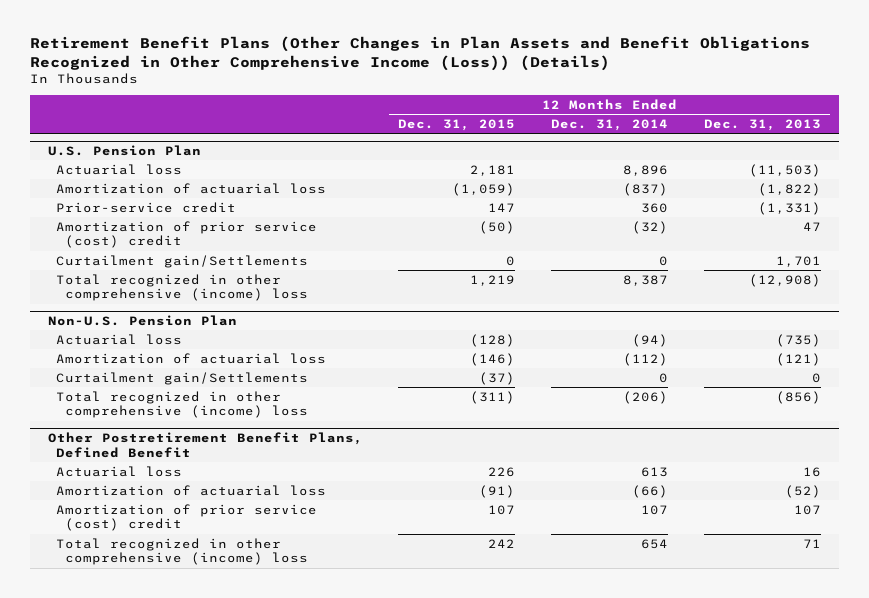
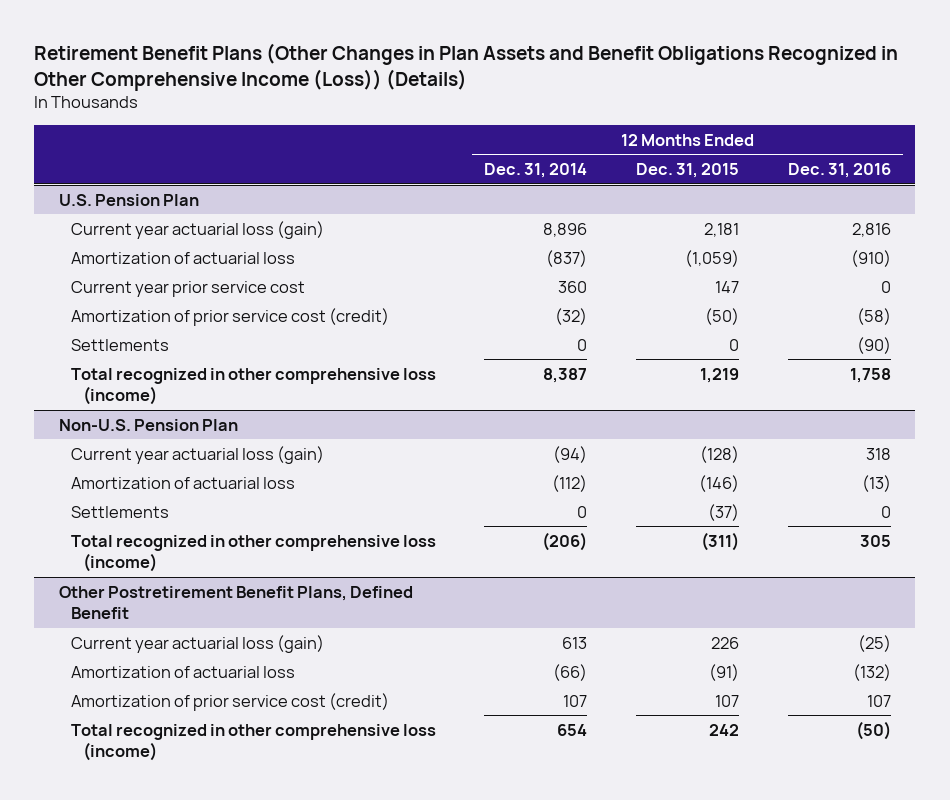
- | 12 Months Ended Dec. 31, 2015 | 12 Months Ended Dec. 31, 2014 | 12 Months Ended Dec. 31, 2013
+ | 12 Months Ended Dec. 31, 2014 | 12 Months Ended Dec. 31, 2015 | 12 Months Ended Dec. 31, 2016
@ U.S. Pension Plan
- Actuarial loss | 2,181 | 8,896 | (11,503)
+ Current year actuarial loss (gain) | 8,896 | 2,181 | 2,816
- Prior-service credit | 147 | 360 | (1,331)
- Amortization of prior service (cost) credit | (50) | (32) | 47
- Curtailment gain/Settlements | 0 | 0 | 1,701
- Total recognized in other comprehensive (income) loss | 1,219 | 8,387 | (12,908)
+ Current year prior service cost | 360 | 147 | 0
+ Amortization of prior service cost (credit) | (32) | (50) | (58)
+ Settlements | 0 | 0 | (90)
+ Total recognized in other comprehensive loss (income) | 8,387 | 1,219 | 1,758
@ Non-U.S. Pension Plan
- Actuarial loss | (128) | (94) | (735)
+ Current year actuarial loss (gain) | (94) | (128) | 318
- Curtailment gain/Settlements | (37) | 0 | 0
- Total recognized in other comprehensive (income) loss | (311) | (206) | (856)
+ Settlements | 0 | (37) | 0
+ Total recognized in other comprehensive loss (income) | (206) | (311) | 305
@ Other Postretirement Benefit Plans, Defined Benefit
- Actuarial loss | 226 | 613 | 16
+ Current year actuarial loss (gain) | 613 | 226 | (25)
- Amortization of prior service (cost) credit | 107 | 107 | 107
- Total recognized in other comprehensive (income) loss | 242 | 654 | 71
+ Amortization of prior service cost (credit) | 107 | 107 | 107
+ Total recognized in other comprehensive loss (income) | 654 | 242 | (50)

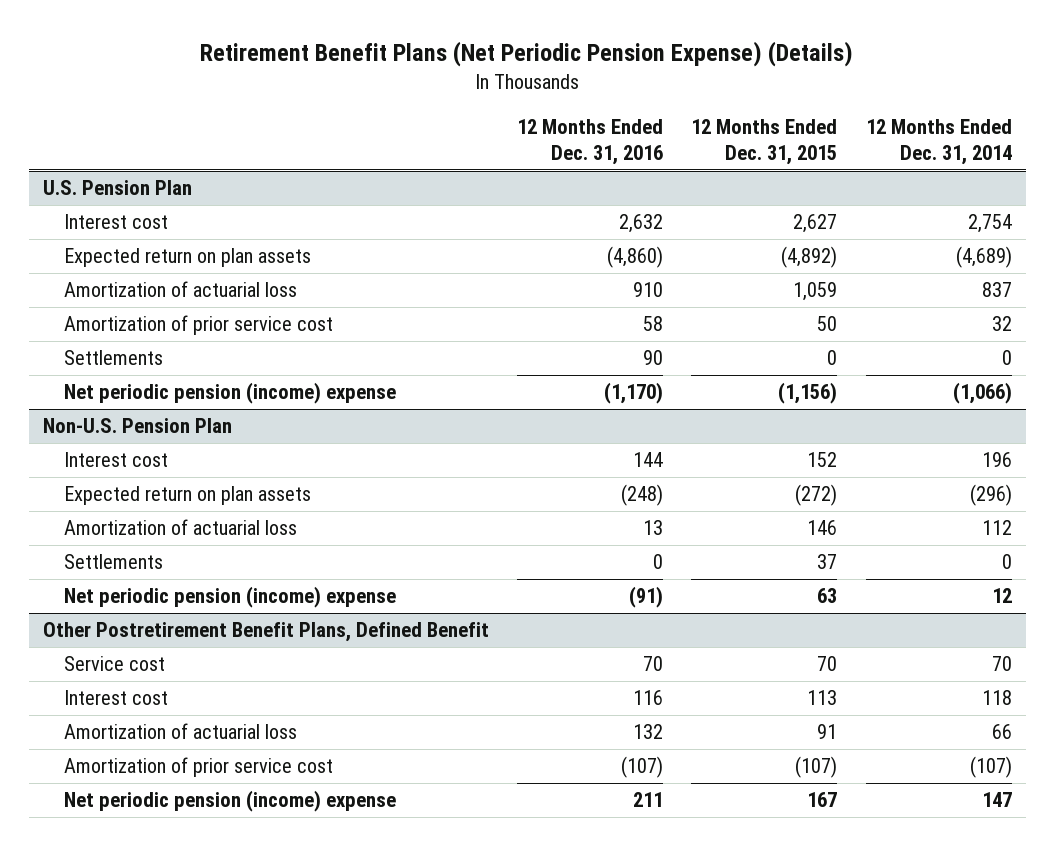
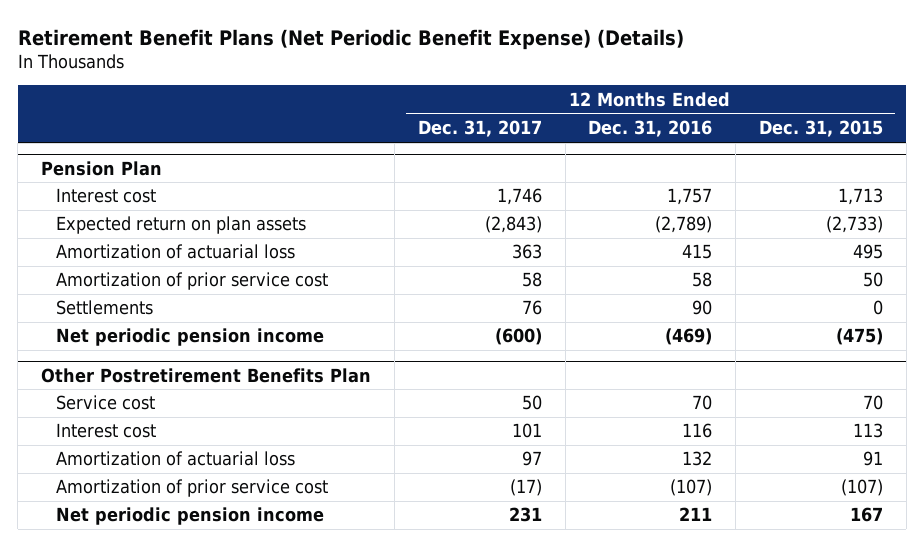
- Retirement Benefit Plans (Net Periodic Pension Expense) (Details)
+ Retirement Benefit Plans (Net Periodic Benefit Expense) (Details)
- | 12 Months Ended Dec. 31, 2016 | 12 Months Ended Dec. 31, 2015 | 12 Months Ended Dec. 31, 2014
+ | 12 Months Ended Dec. 31, 2017 | 12 Months Ended Dec. 31, 2016 | 12 Months Ended Dec. 31, 2015
- U.S. Pension Plan
- Interest cost | 2,632 | 2,627 | 2,754
- Expected return on plan assets | (4,860) | (4,892) | (4,689)
- Amortization of actuarial loss | 910 | 1,059 | 837
+ Pension Plan
+ Interest cost | 1,746 | 1,757 | 1,713
+ Expected return on plan assets | (2,843) | (2,789) | (2,733)
+ Amortization of actuarial loss | 363 | 415 | 495
- Net periodic pension (income) expense | (1,170) | (1,156) | (1,066)
- Non-U.S. Pension Plan
- Interest cost | 144 | 152 | 196
- Expected return on plan assets | (248) | (272) | (296)
- Amortization of actuarial loss | 13 | 146 | 112
- Settlements | 0 | 37 | 0
- Net periodic pension (income) expense | (91) | 63 | 12
- Other Postretirement Benefit Plans, Defined Benefit
+ Net periodic pension income | (600) | (469) | (475)
+ Other Postretirement Benefits Plan
- Net periodic pension (income) expense | 211 | 167 | 147
+ Net periodic pension income | 231 | 211 | 167

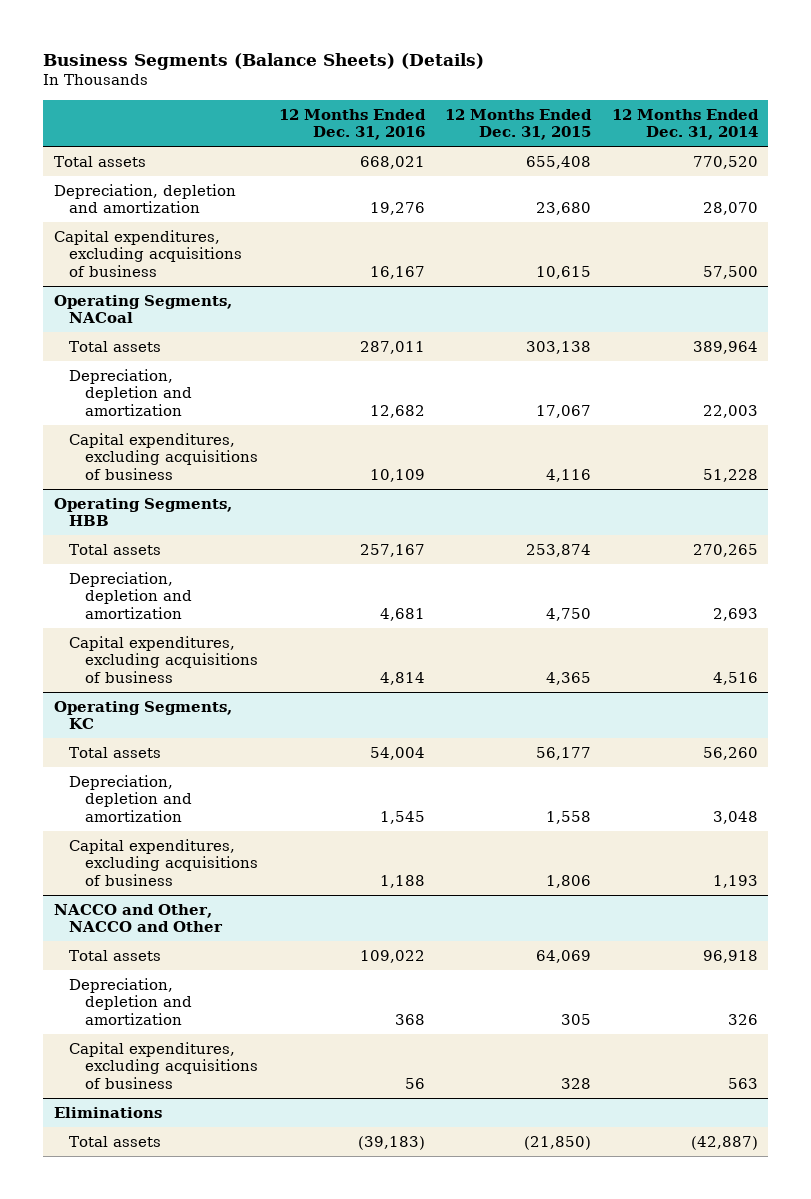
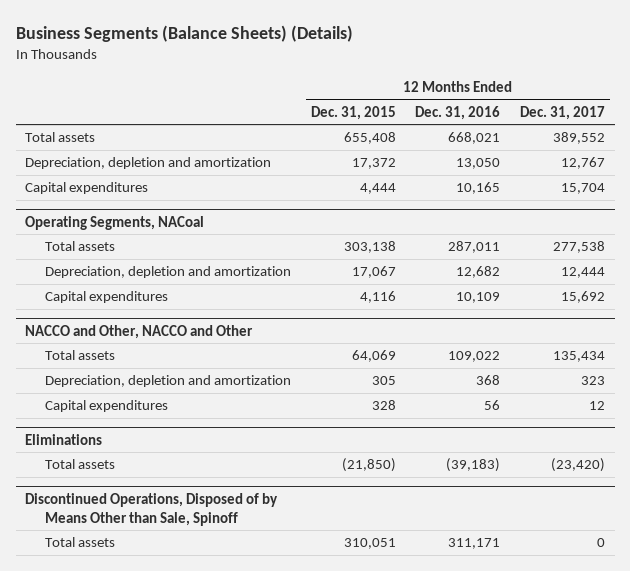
- | 12 Months Ended Dec. 31, 2016 | 12 Months Ended Dec. 31, 2015 | 12 Months Ended Dec. 31, 2014
+ | 12 Months Ended Dec. 31, 2015 | 12 Months Ended Dec. 31, 2016 | 12 Months Ended Dec. 31, 2017
- Depreciation, depletion and amortization | 19,276 | 23,680 | 28,070
- Capital expenditures, excluding acquisitions of business | 16,167 | 10,615 | 57,500
+ Depreciation, depletion and amortization | 17,372 | 13,050 | 12,767
+ Capital expenditures | 4,444 | 10,165 | 15,704
@ Operating Segments, NACoal
- Capital expenditures, excluding acquisitions of business | 10,109 | 4,116 | 51,228
- Operating Segments, HBB
- Total assets | 257,167 | 253,874 | 270,265
- Depreciation, depletion and amortization | 4,681 | 4,750 | 2,693
- Capital expenditures, excluding acquisitions of business | 4,814 | 4,365 | 4,516
- Operating Segments, KC
- Total assets | 54,004 | 56,177 | 56,260
- Depreciation, depletion and amortization | 1,545 | 1,558 | 3,048
- Capital expenditures, excluding acquisitions of business | 1,188 | 1,806 | 1,193
@ Operating Segments, NACoal
+ Capital expenditures | 4,116 | 10,109 | 15,692
@ NACCO and Other, NACCO and Other
- Capital expenditures, excluding acquisitions of business | 56 | 328 | 563
+ Capital expenditures | 328 | 56 | 12
+ Discontinued Operations, Disposed of by Means Other than Sale, Spinoff
+ Total assets | 310,051 | 311,171 | 0

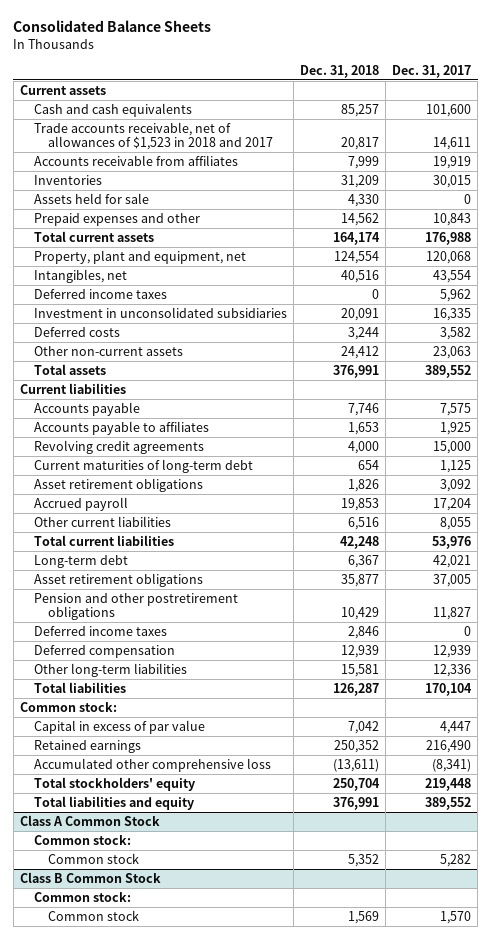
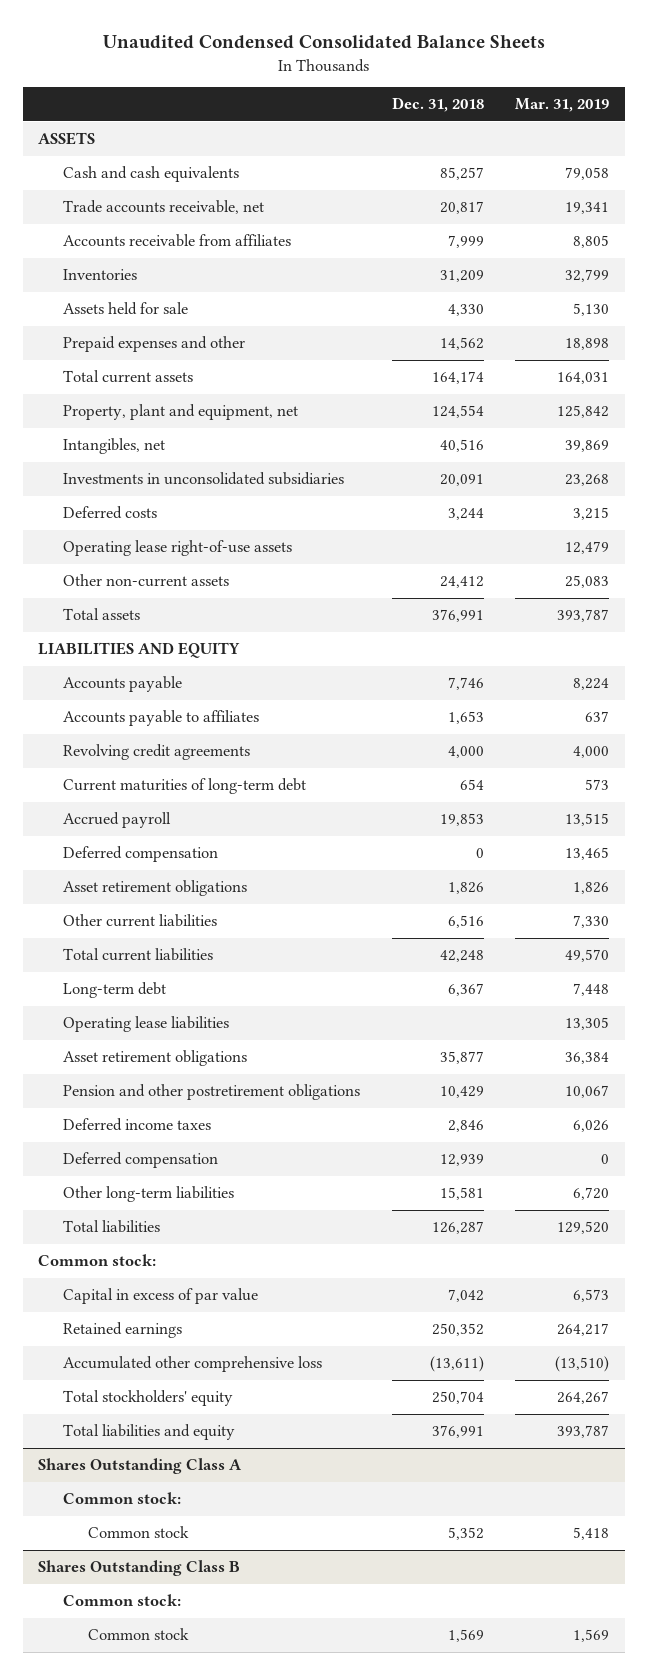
- Consolidated Balance Sheets
+ Unaudited Condensed Consolidated Balance Sheets
- | Dec. 31, 2018 | Dec. 31, 2017
+ | Dec. 31, 2018 | Mar. 31, 2019
- Current assets
+ ASSETS
- Trade accounts receivable, net of allowances of $1,523 in 2018 and 2017 | 20,817 | 14,611
+ Trade accounts receivable, net | 20,817 | 19,341
- Deferred income taxes | 0 | 5,962
- Investment in unconsolidated subsidiaries | 20,091 | 16,335
+ Investments in unconsolidated subsidiaries | 20,091 | 23,268
+ Operating lease right-of-use assets | | 12,479
- Current liabilities
+ LIABILITIES AND EQUITY
+ Deferred compensation | 0 | 13,465
moved down: Asset retirement obligations | 1,826 | 1,826
+ Operating lease liabilities | | 13,305
- Class A Common Stock
+ Shares Outstanding Class A
- Class B Common Stock
+ Shares Outstanding Class B

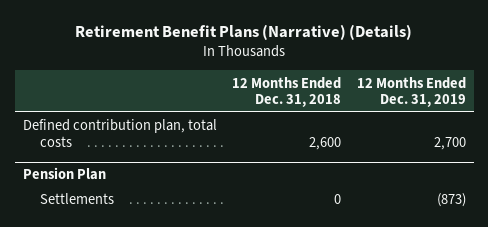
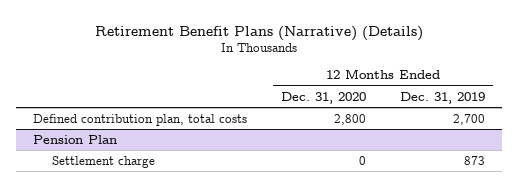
- | 12 Months Ended Dec. 31, 2018 | 12 Months Ended Dec. 31, 2019
+ | 12 Months Ended Dec. 31, 2020 | 12 Months Ended Dec. 31, 2019
@ Pension Plan
- Settlements | 0 | (873)
+ Settlement charge | 0 | 873

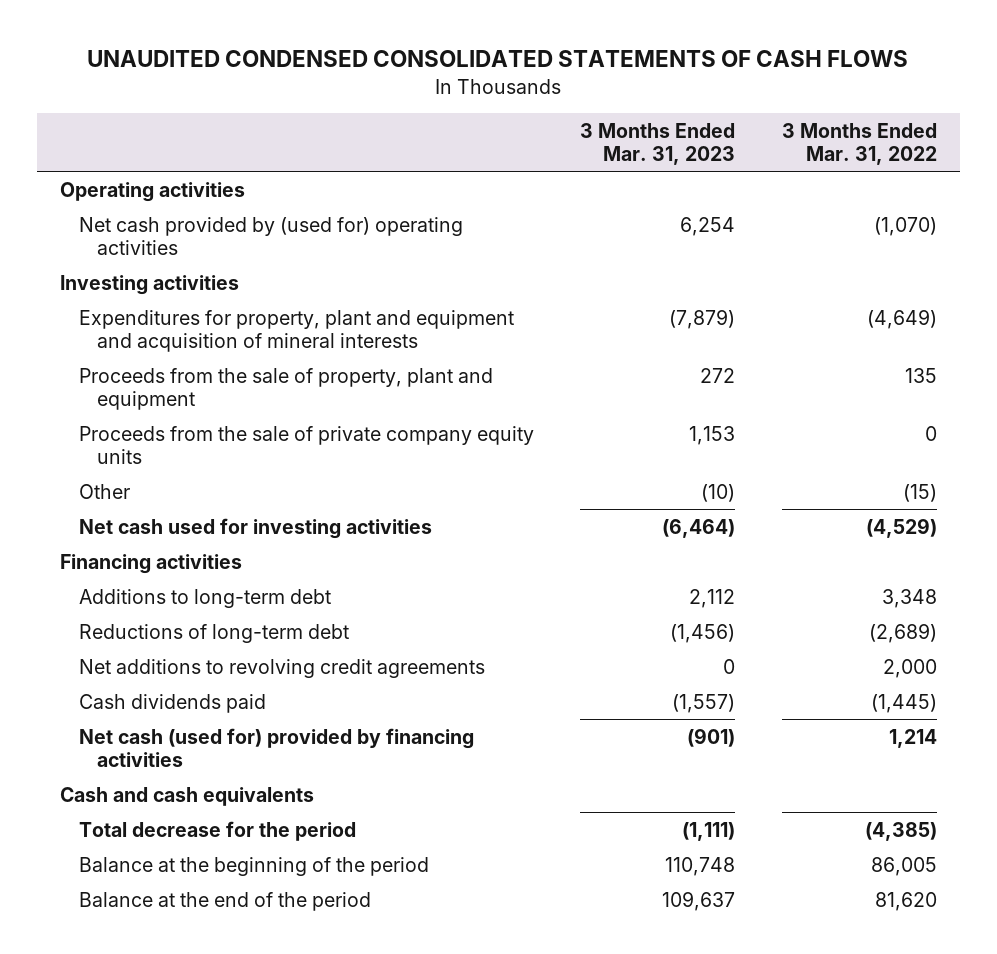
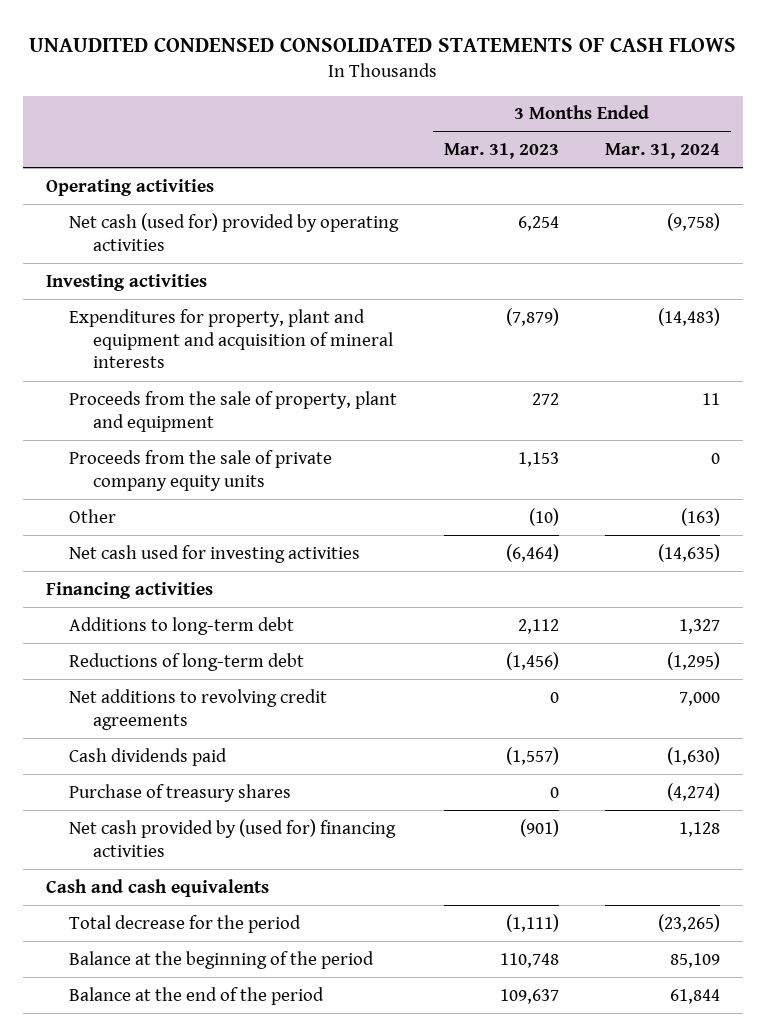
- | 3 Months Ended Mar. 31, 2023 | 3 Months Ended Mar. 31, 2022
+ | 3 Months Ended Mar. 31, 2023 | 3 Months Ended Mar. 31, 2024
- Net cash provided by (used for) operating activities | 6,254 | (1,070)
+ Net cash (used for) provided by operating activities | 6,254 | (9,758)
- Net cash (used for) provided by financing activities | (901) | 1,214
+ Purchase of treasury shares | 0 | (4,274)
+ Net cash provided by (used for) financing activities | (901) | 1,128

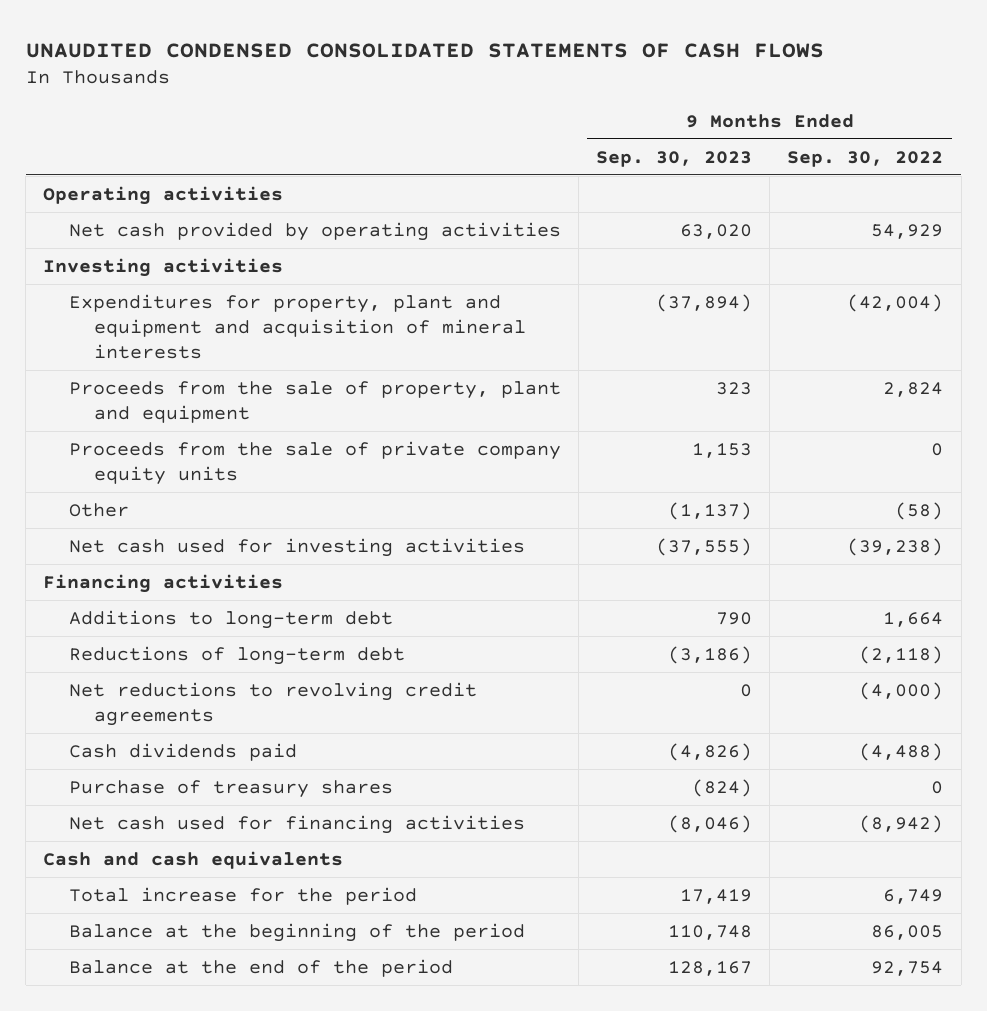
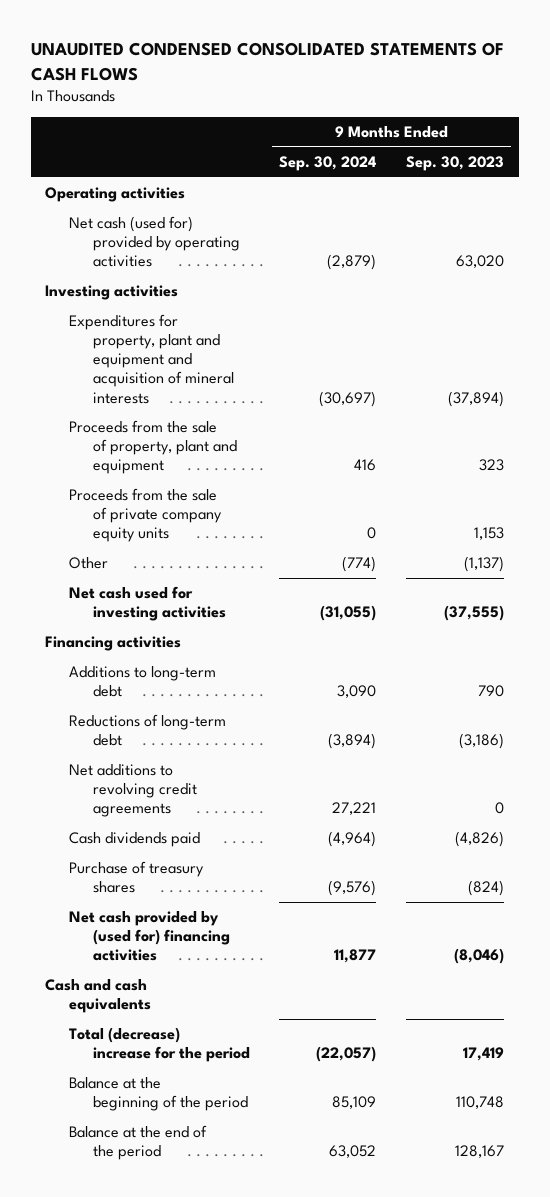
- | 9 Months Ended Sep. 30, 2023 | 9 Months Ended Sep. 30, 2022
+ | 9 Months Ended Sep. 30, 2024 | 9 Months Ended Sep. 30, 2023
- Net cash provided by operating activities | 63,020 | 54,929
+ Net cash (used for) provided by operating activities | (2,879) | 63,020
- Net reductions to revolving credit agreements | 0 | (4,000)
+ Net additions to revolving credit agreements | 27,221 | 0
- Net cash used for financing activities | (8,046) | (8,942)
+ Net cash provided by (used for) financing activities | 11,877 | (8,046)
- Total increase for the period | 17,419 | 6,749
+ Total (decrease) increase for the period | (22,057) | 17,419

